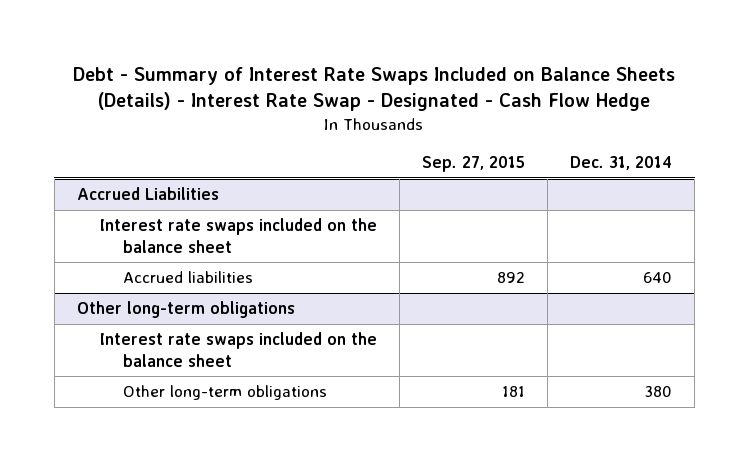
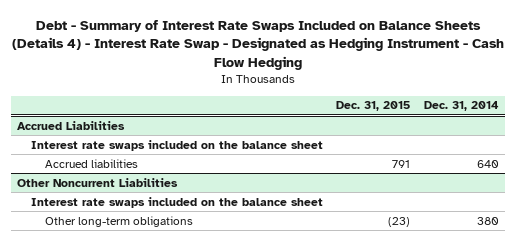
- Debt - Summary of Interest Rate Swaps Included on Balance Sheets (Details) - Interest Rate Swap - Designated - Cash Flow Hedge
+ Debt - Summary of Interest Rate Swaps Included on Balance Sheets (Details 4) - Interest Rate Swap - Designated as Hedging Instrument - Cash Flow Hedging
- | Sep. 27, 2015 | Dec. 31, 2014
+ | Dec. 31, 2015 | Dec. 31, 2014
- Other long-term obligations
+ Other Noncurrent Liabilities

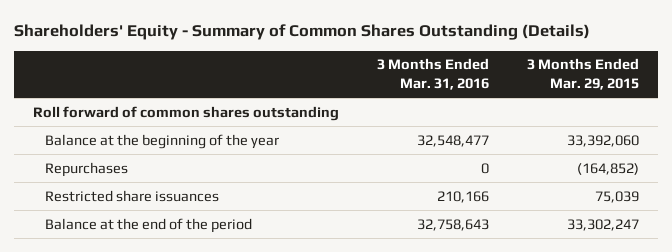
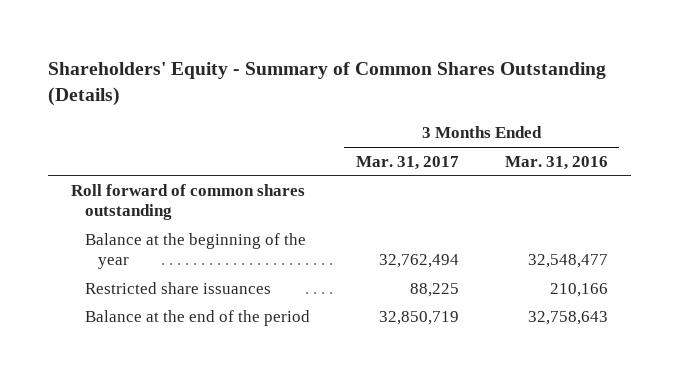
- | 3 Months Ended Mar. 31, 2016 | 3 Months Ended Mar. 29, 2015
+ | 3 Months Ended Mar. 31, 2017 | 3 Months Ended Mar. 31, 2016
- Repurchases | 0 | (164,852)

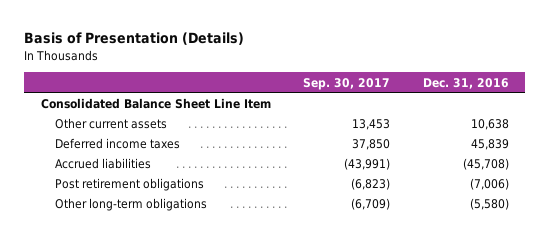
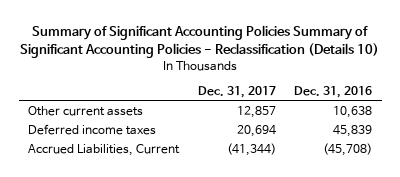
- Basis of Presentation (Details)
+ Summary of Significant Accounting Policies Summary of Significant Accounting Policies - Reclassification (Details 10)
- | Sep. 30, 2017 | Dec. 31, 2016
+ | Dec. 31, 2017 | Dec. 31, 2016
- Consolidated Balance Sheet Line Item
- Accrued liabilities | (43,991) | (45,708)
- Post retirement obligations | (6,823) | (7,006)
- Other long-term obligations | (6,709) | (5,580)
+ Accrued Liabilities, Current | (41,344) | (45,708)

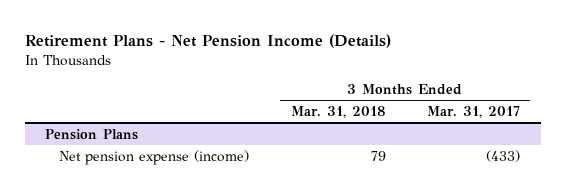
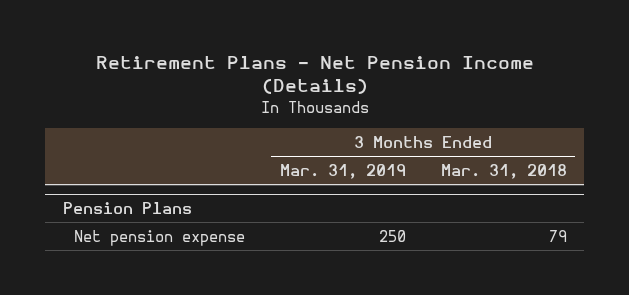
- | 3 Months Ended Mar. 31, 2018 | 3 Months Ended Mar. 31, 2017
+ | 3 Months Ended Mar. 31, 2019 | 3 Months Ended Mar. 31, 2018
@ Pension Plans
- Net pension expense (income) | 79 | (433)
+ Net pension expense | 250 | 79

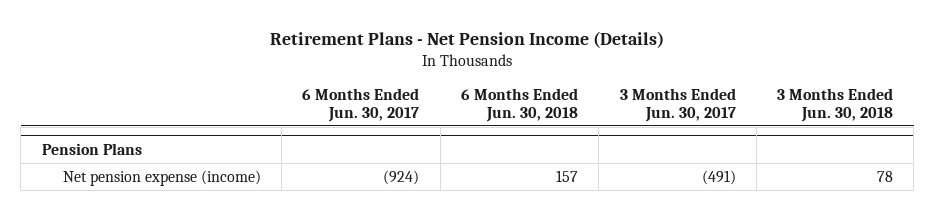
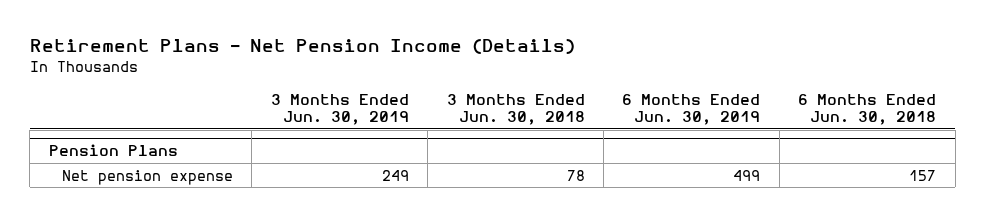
- | 6 Months Ended Jun. 30, 2017 | 6 Months Ended Jun. 30, 2018 | 3 Months Ended Jun. 30, 2017 | 3 Months Ended Jun. 30, 2018
+ | 3 Months Ended Jun. 30, 2019 | 3 Months Ended Jun. 30, 2018 | 6 Months Ended Jun. 30, 2019 | 6 Months Ended Jun. 30, 2018
@ Pension Plans
- Net pension expense (income) | (924) | 157 | (491) | 78
+ Net pension expense | 249 | 78 | 499 | 157

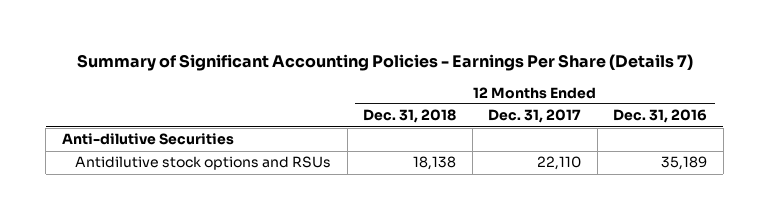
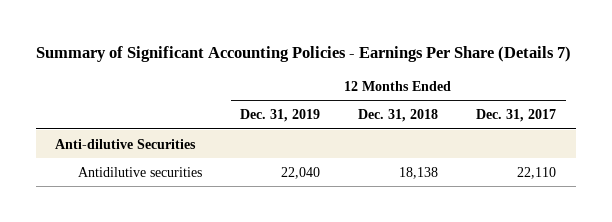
- | 12 Months Ended Dec. 31, 2018 | 12 Months Ended Dec. 31, 2017 | 12 Months Ended Dec. 31, 2016
+ | 12 Months Ended Dec. 31, 2019 | 12 Months Ended Dec. 31, 2018 | 12 Months Ended Dec. 31, 2017
- Antidilutive stock options and RSUs | 18,138 | 22,110 | 35,189
+ Antidilutive securities | 22,040 | 18,138 | 22,110

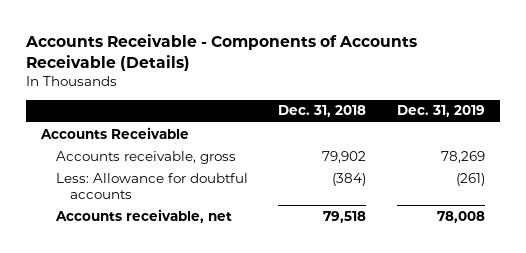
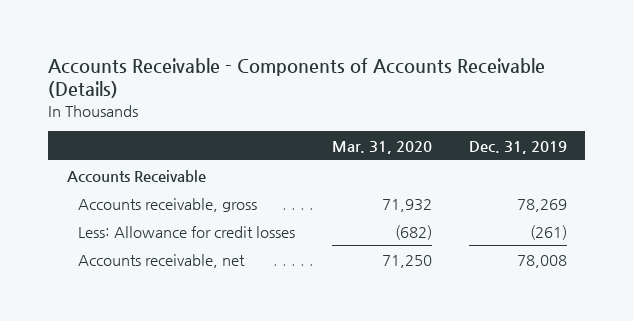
- | Dec. 31, 2018 | Dec. 31, 2019
+ | Mar. 31, 2020 | Dec. 31, 2019
- Less: Allowance for doubtful accounts | (384) | (261)
+ Less: Allowance for credit losses | (682) | (261)

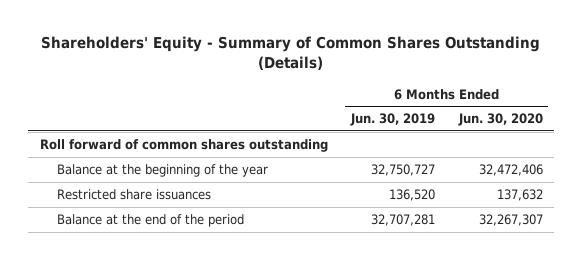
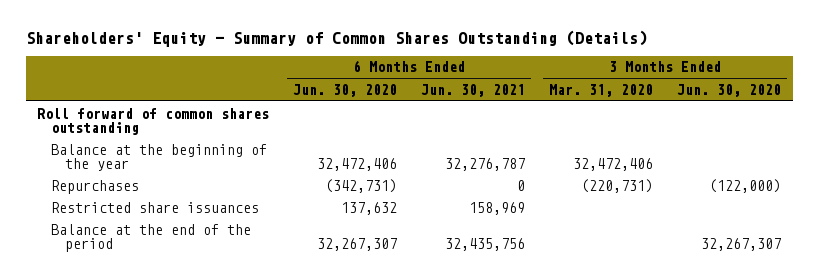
- | 6 Months Ended Jun. 30, 2019 | 6 Months Ended Jun. 30, 2020
+ | 6 Months Ended Jun. 30, 2020 | 6 Months Ended Jun. 30, 2021 | 3 Months Ended Mar. 31, 2020 | 3 Months Ended Jun. 30, 2020
+ Repurchases | (342,731) | 0 | (220,731) | (122,000)

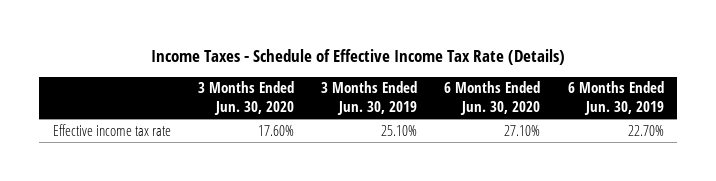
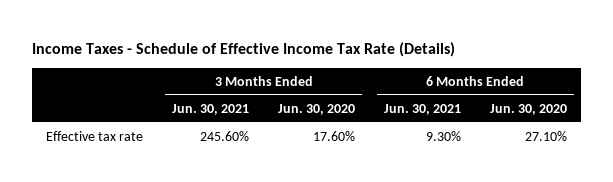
- | 3 Months Ended Jun. 30, 2020 | 3 Months Ended Jun. 30, 2019 | 6 Months Ended Jun. 30, 2020 | 6 Months Ended Jun. 30, 2019
+ | 3 Months Ended Jun. 30, 2021 | 3 Months Ended Jun. 30, 2020 | 6 Months Ended Jun. 30, 2021 | 6 Months Ended Jun. 30, 2020
- Effective income tax rate | 17.60% | 25.10% | 27.10% | 22.70%
+ Effective tax rate | 245.60% | 17.60% | 9.30% | 27.10%

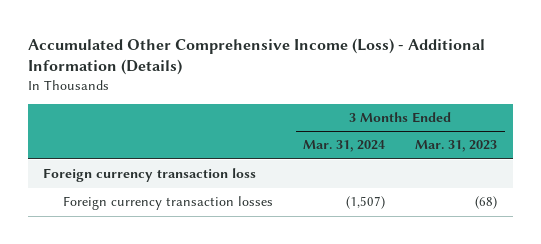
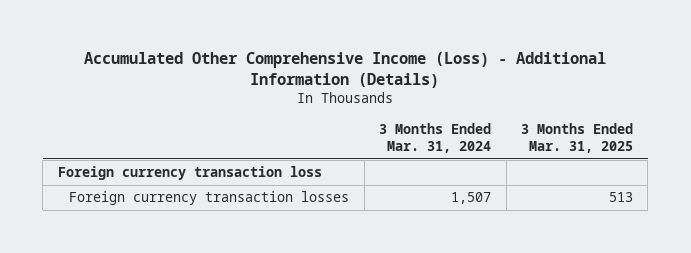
- | 3 Months Ended Mar. 31, 2024 | 3 Months Ended Mar. 31, 2023
+ | 3 Months Ended Mar. 31, 2024 | 3 Months Ended Mar. 31, 2025
- Foreign currency transaction losses | (1,507) | (68)
+ Foreign currency transaction losses | 1,507 | 513

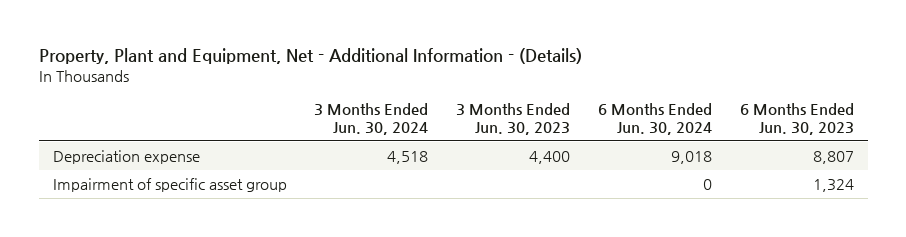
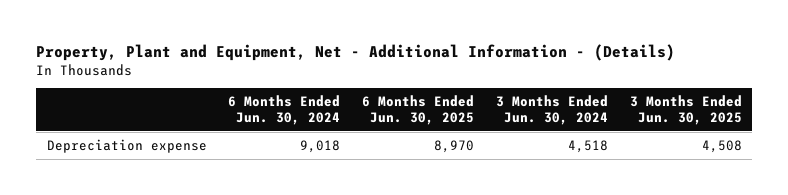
- | 3 Months Ended Jun. 30, 2024 | 3 Months Ended Jun. 30, 2023 | 6 Months Ended Jun. 30, 2024 | 6 Months Ended Jun. 30, 2023
+ | 6 Months Ended Jun. 30, 2024 | 6 Months Ended Jun. 30, 2025 | 3 Months Ended Jun. 30, 2024 | 3 Months Ended Jun. 30, 2025
- Impairment of specific asset group | | | 0 | 1,324

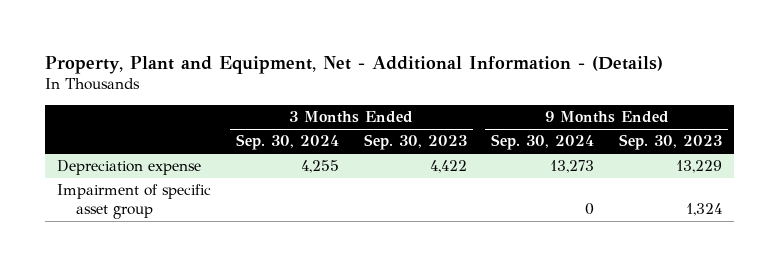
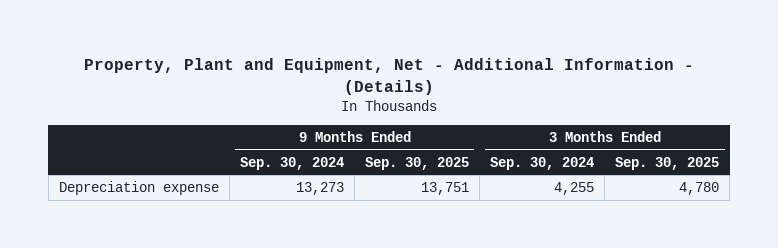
- | 3 Months Ended Sep. 30, 2024 | 3 Months Ended Sep. 30, 2023 | 9 Months Ended Sep. 30, 2024 | 9 Months Ended Sep. 30, 2023
+ | 9 Months Ended Sep. 30, 2024 | 9 Months Ended Sep. 30, 2025 | 3 Months Ended Sep. 30, 2024 | 3 Months Ended Sep. 30, 2025
- Impairment of specific asset group | | | 0 | 1,324

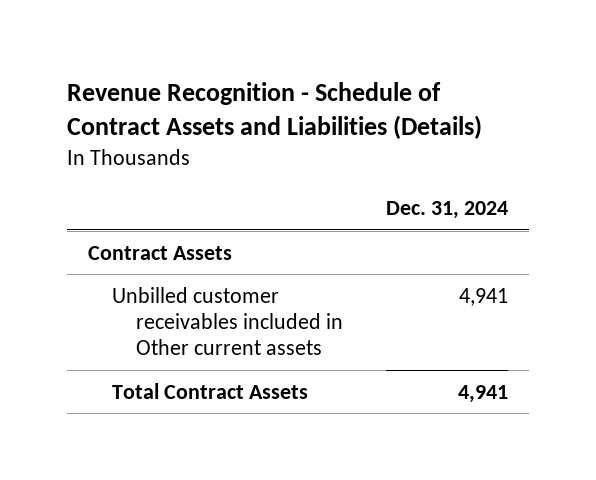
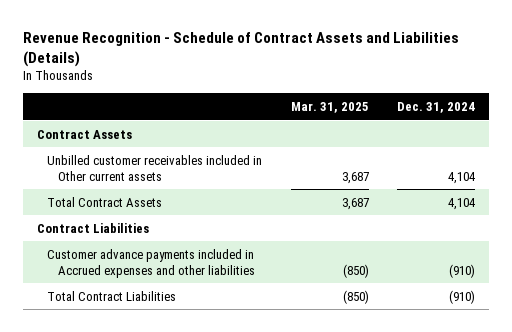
- | Dec. 31, 2024
+ | Mar. 31, 2025 | Dec. 31, 2024
- Unbilled customer receivables included in Other current assets | 4,941
- Total Contract Assets | 4,941
+ Unbilled customer receivables included in Other current assets | 3,687 | 4,104
+ Total Contract Assets | 3,687 | 4,104
+ Contract Liabilities
+ Customer advance payments included in Accrued expenses and other liabilities | (850) | (910)
+ Total Contract Liabilities | (850) | (910)

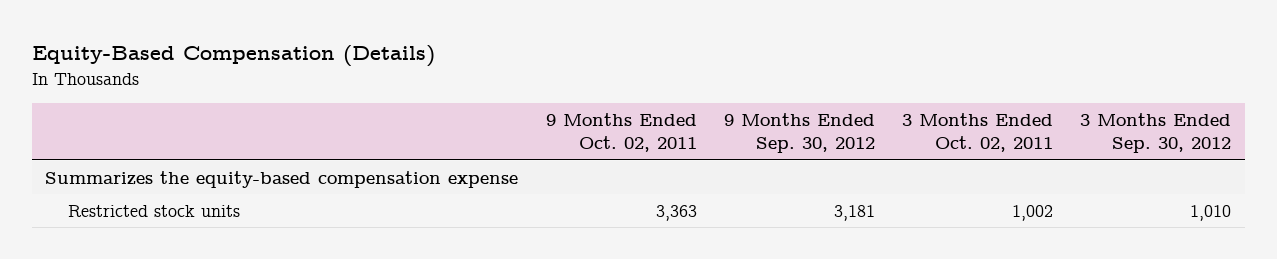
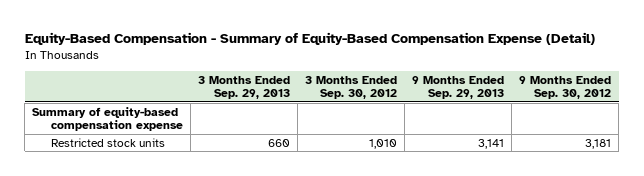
- Equity-Based Compensation (Details)
+ Equity-Based Compensation - Summary of Equity-Based Compensation Expense (Detail)
- | 9 Months Ended Oct. 02, 2011 | 9 Months Ended Sep. 30, 2012 | 3 Months Ended Oct. 02, 2011 | 3 Months Ended Sep. 30, 2012
+ | 3 Months Ended Sep. 29, 2013 | 3 Months Ended Sep. 30, 2012 | 9 Months Ended Sep. 29, 2013 | 9 Months Ended Sep. 30, 2012
- Summarizes the equity-based compensation expense
+ Summary of equity-based compensation expense

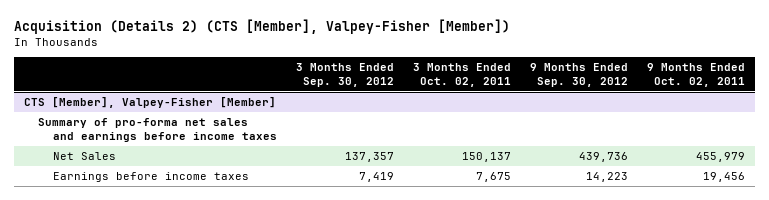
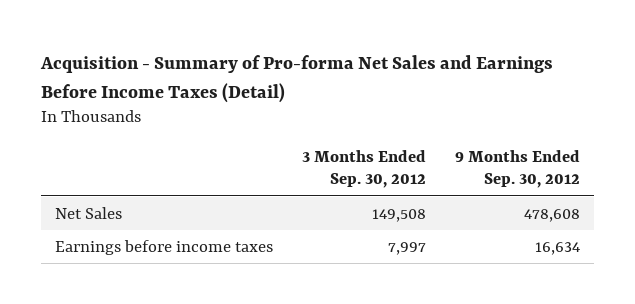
- Acquisition (Details 2) (CTS [Member], Valpey-Fisher [Member])
+ Acquisition - Summary of Pro-forma Net Sales and Earnings Before Income Taxes (Detail)
- | 3 Months Ended Sep. 30, 2012 | 3 Months Ended Oct. 02, 2011 | 9 Months Ended Sep. 30, 2012 | 9 Months Ended Oct. 02, 2011
+ | 3 Months Ended Sep. 30, 2012 | 9 Months Ended Sep. 30, 2012
- CTS [Member], Valpey-Fisher [Member]
- Summary of pro-forma net sales and earnings before income taxes
- Net Sales | 137,357 | 150,137 | 439,736 | 455,979
- Earnings before income taxes | 7,419 | 7,675 | 14,223 | 19,456
+ Net Sales | 149,508 | 478,608
+ Earnings before income taxes | 7,997 | 16,634

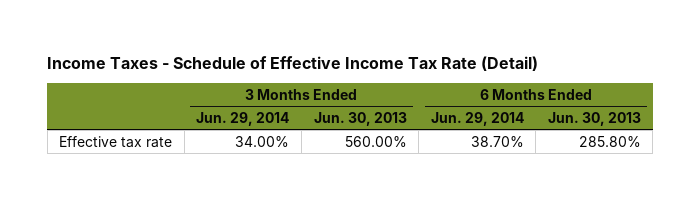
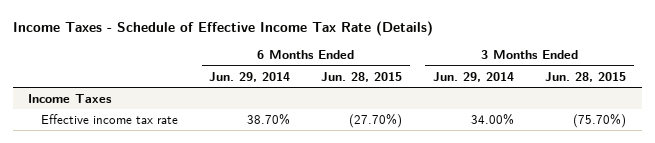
- Income Taxes - Schedule of Effective Income Tax Rate (Detail)
+ Income Taxes - Schedule of Effective Income Tax Rate (Details)
- | 3 Months Ended Jun. 29, 2014 | 3 Months Ended Jun. 30, 2013 | 6 Months Ended Jun. 29, 2014 | 6 Months Ended Jun. 30, 2013
+ | 6 Months Ended Jun. 29, 2014 | 6 Months Ended Jun. 28, 2015 | 3 Months Ended Jun. 29, 2014 | 3 Months Ended Jun. 28, 2015
- Effective tax rate | 34.00% | 560.00% | 38.70% | 285.80%
+ Income Taxes
+ Effective income tax rate | 38.70% | (27.70%) | 34.00% | (75.70%)

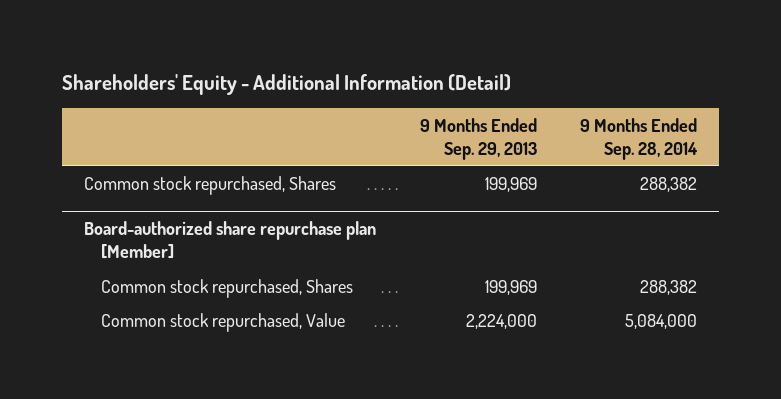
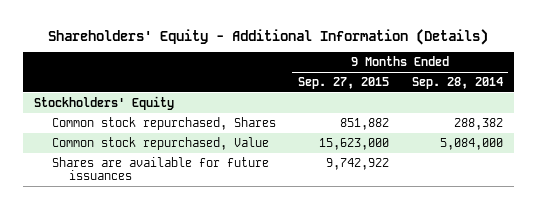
- Shareholders' Equity - Additional Information (Detail)
+ Shareholders' Equity - Additional Information (Details)
- | 9 Months Ended Sep. 29, 2013 | 9 Months Ended Sep. 28, 2014
+ | 9 Months Ended Sep. 27, 2015 | 9 Months Ended Sep. 28, 2014
- Common stock repurchased, Shares | 199,969 | 288,382
- Board-authorized share repurchase plan [Member]
+ Stockholders' Equity
+ Shares are available for future issuances | 9,742,922 |

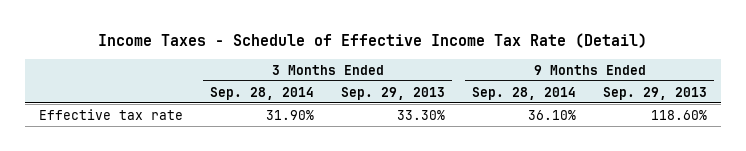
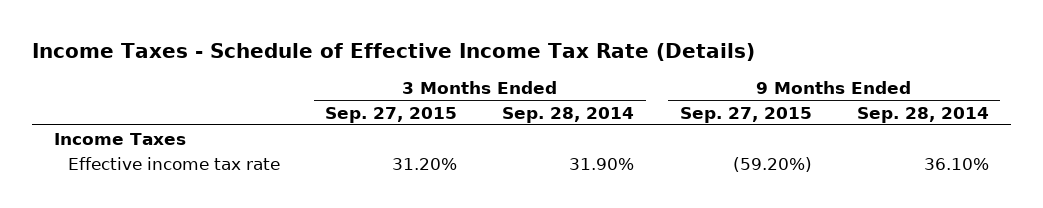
- Income Taxes - Schedule of Effective Income Tax Rate (Detail)
+ Income Taxes - Schedule of Effective Income Tax Rate (Details)
- | 3 Months Ended Sep. 28, 2014 | 3 Months Ended Sep. 29, 2013 | 9 Months Ended Sep. 28, 2014 | 9 Months Ended Sep. 29, 2013
+ | 3 Months Ended Sep. 27, 2015 | 3 Months Ended Sep. 28, 2014 | 9 Months Ended Sep. 27, 2015 | 9 Months Ended Sep. 28, 2014
- Effective tax rate | 31.90% | 33.30% | 36.10% | 118.60%
+ Income Taxes
+ Effective income tax rate | 31.20% | 31.90% | (59.20%) | 36.10%

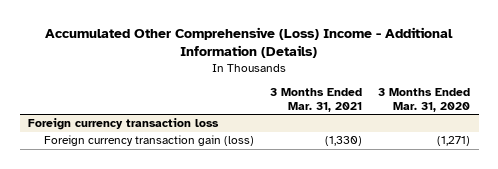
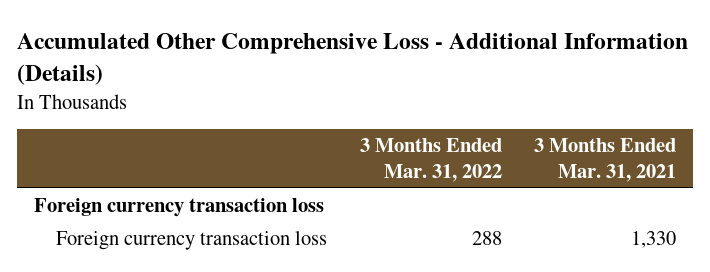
- Accumulated Other Comprehensive (Loss) Income - Additional Information (Details)
+ Accumulated Other Comprehensive Loss - Additional Information (Details)
- | 3 Months Ended Mar. 31, 2021 | 3 Months Ended Mar. 31, 2020
+ | 3 Months Ended Mar. 31, 2022 | 3 Months Ended Mar. 31, 2021
- Foreign currency transaction gain (loss) | (1,330) | (1,271)
+ Foreign currency transaction loss | 288 | 1,330

